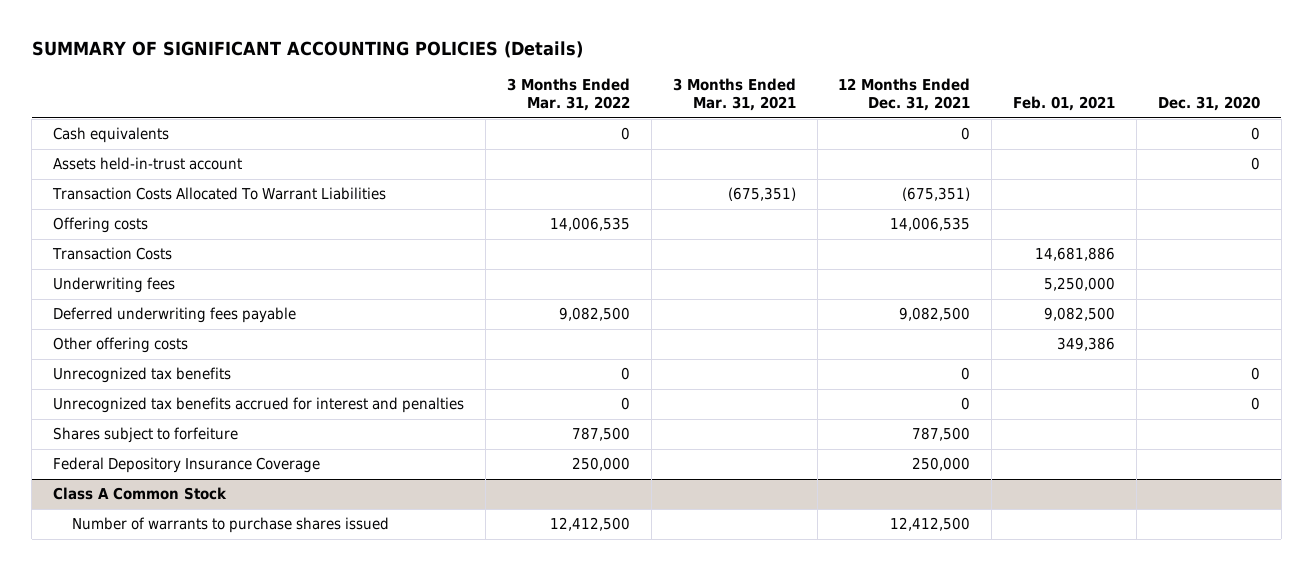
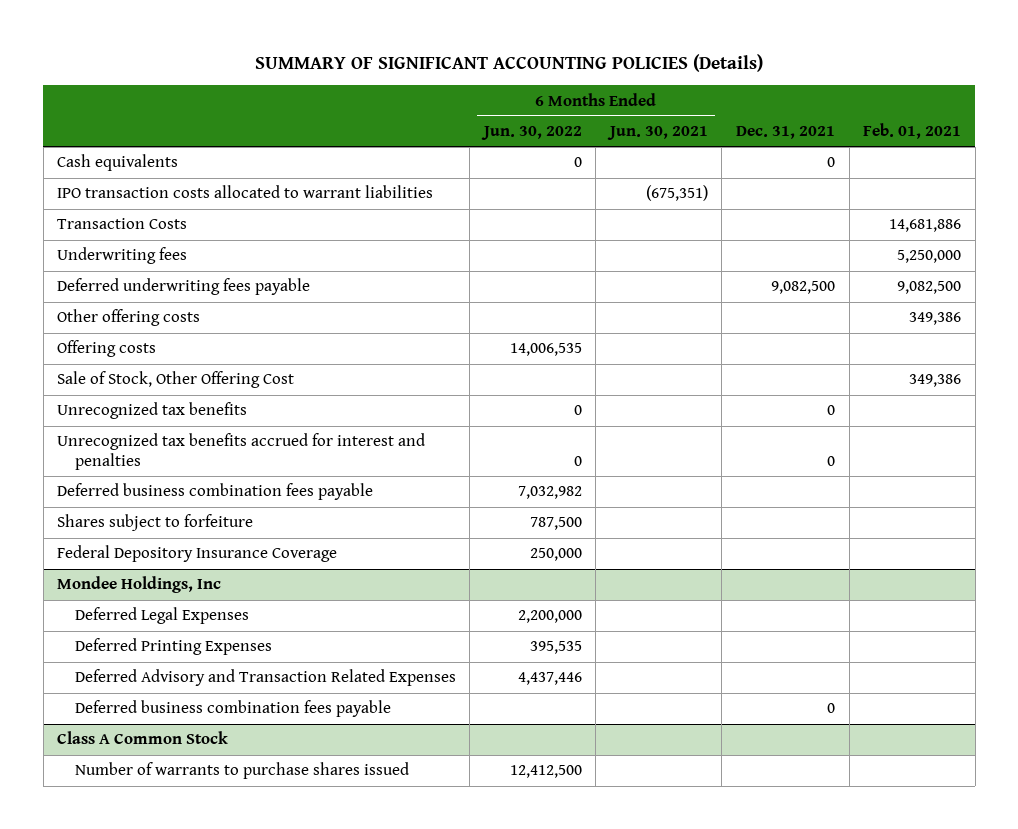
- | 3 Months Ended Mar. 31, 2022 | 3 Months Ended Mar. 31, 2021 | 12 Months Ended Dec. 31, 2021 | Feb. 01, 2021 | Dec. 31, 2020
+ | 6 Months Ended Jun. 30, 2022 | 6 Months Ended Jun. 30, 2021 | Dec. 31, 2021 | Feb. 01, 2021
- Assets held-in-trust account | | | | | 0
- Transaction Costs Allocated To Warrant Liabilities | | (675,351) | (675,351) | |
+ IPO transaction costs allocated to warrant liabilities | | (675,351) | |
moved down: Offering costs | 14,006,535 | | |
+ Sale of Stock, Other Offering Cost | | | | 349,386
+ Deferred business combination fees payable | 7,032,982 | | |
+ Mondee Holdings, Inc
+ Deferred Legal Expenses | 2,200,000 | | |
+ Deferred Printing Expenses | 395,535 | | |
+ Deferred Advisory and Transaction Related Expenses | 4,437,446 | | |
+ Deferred business combination fees payable | | | 0 |

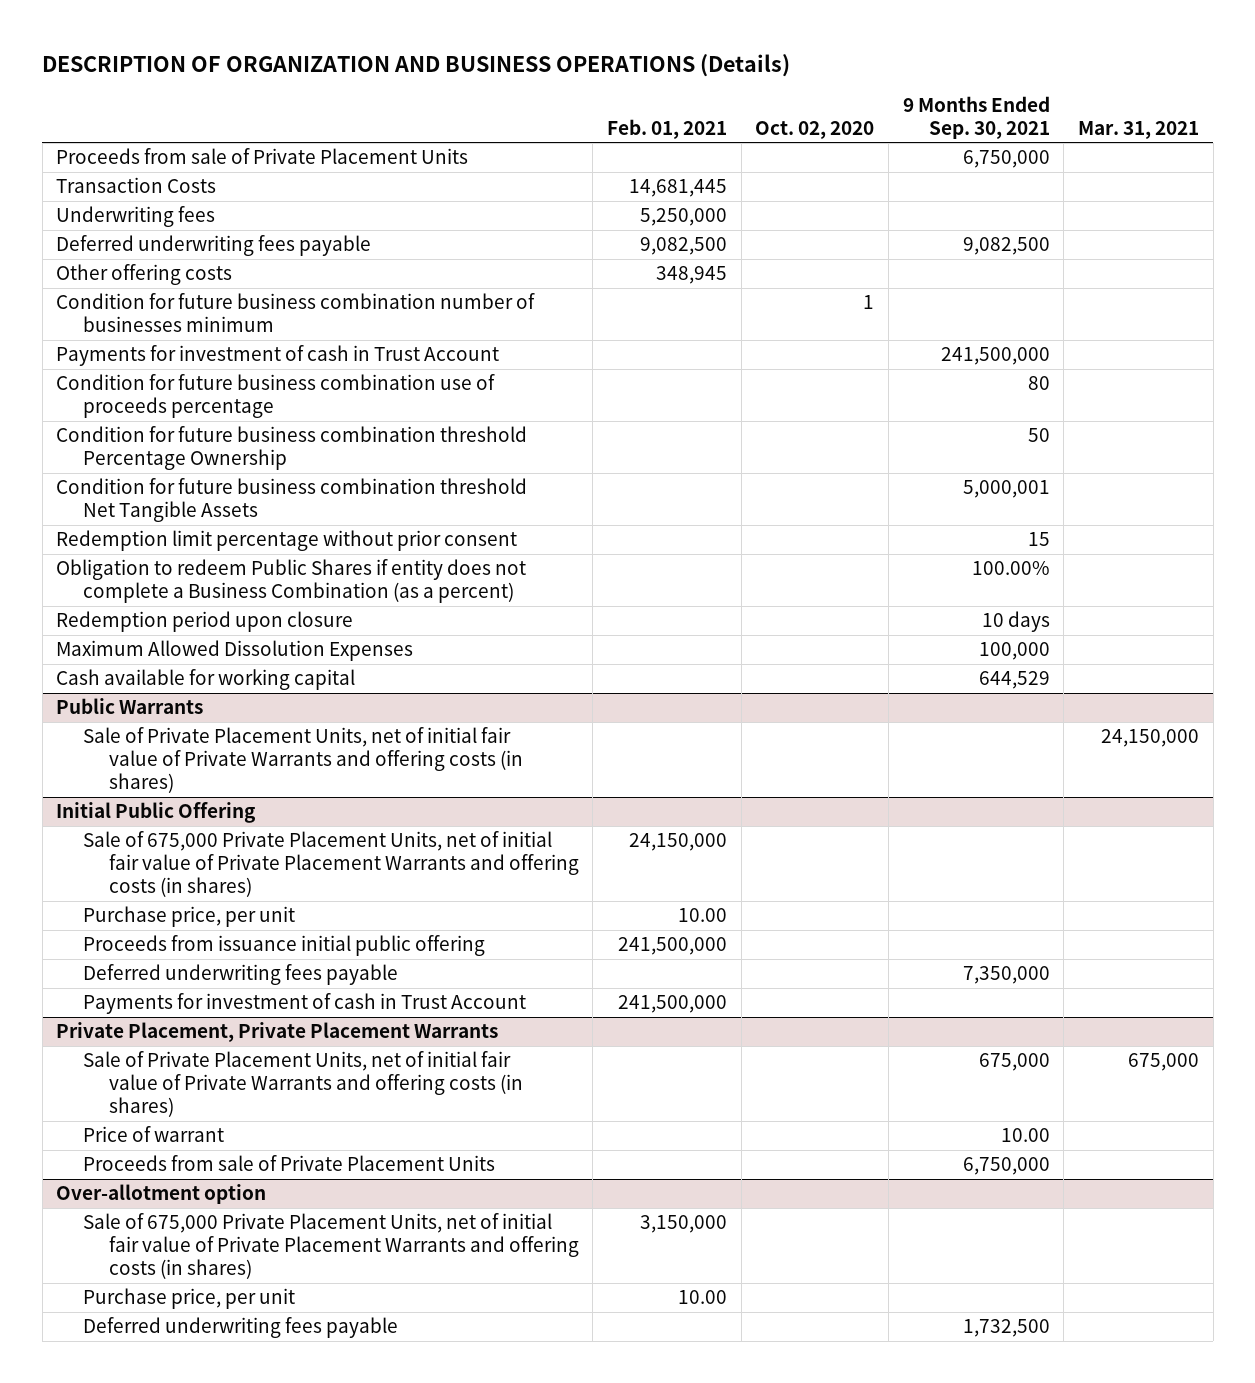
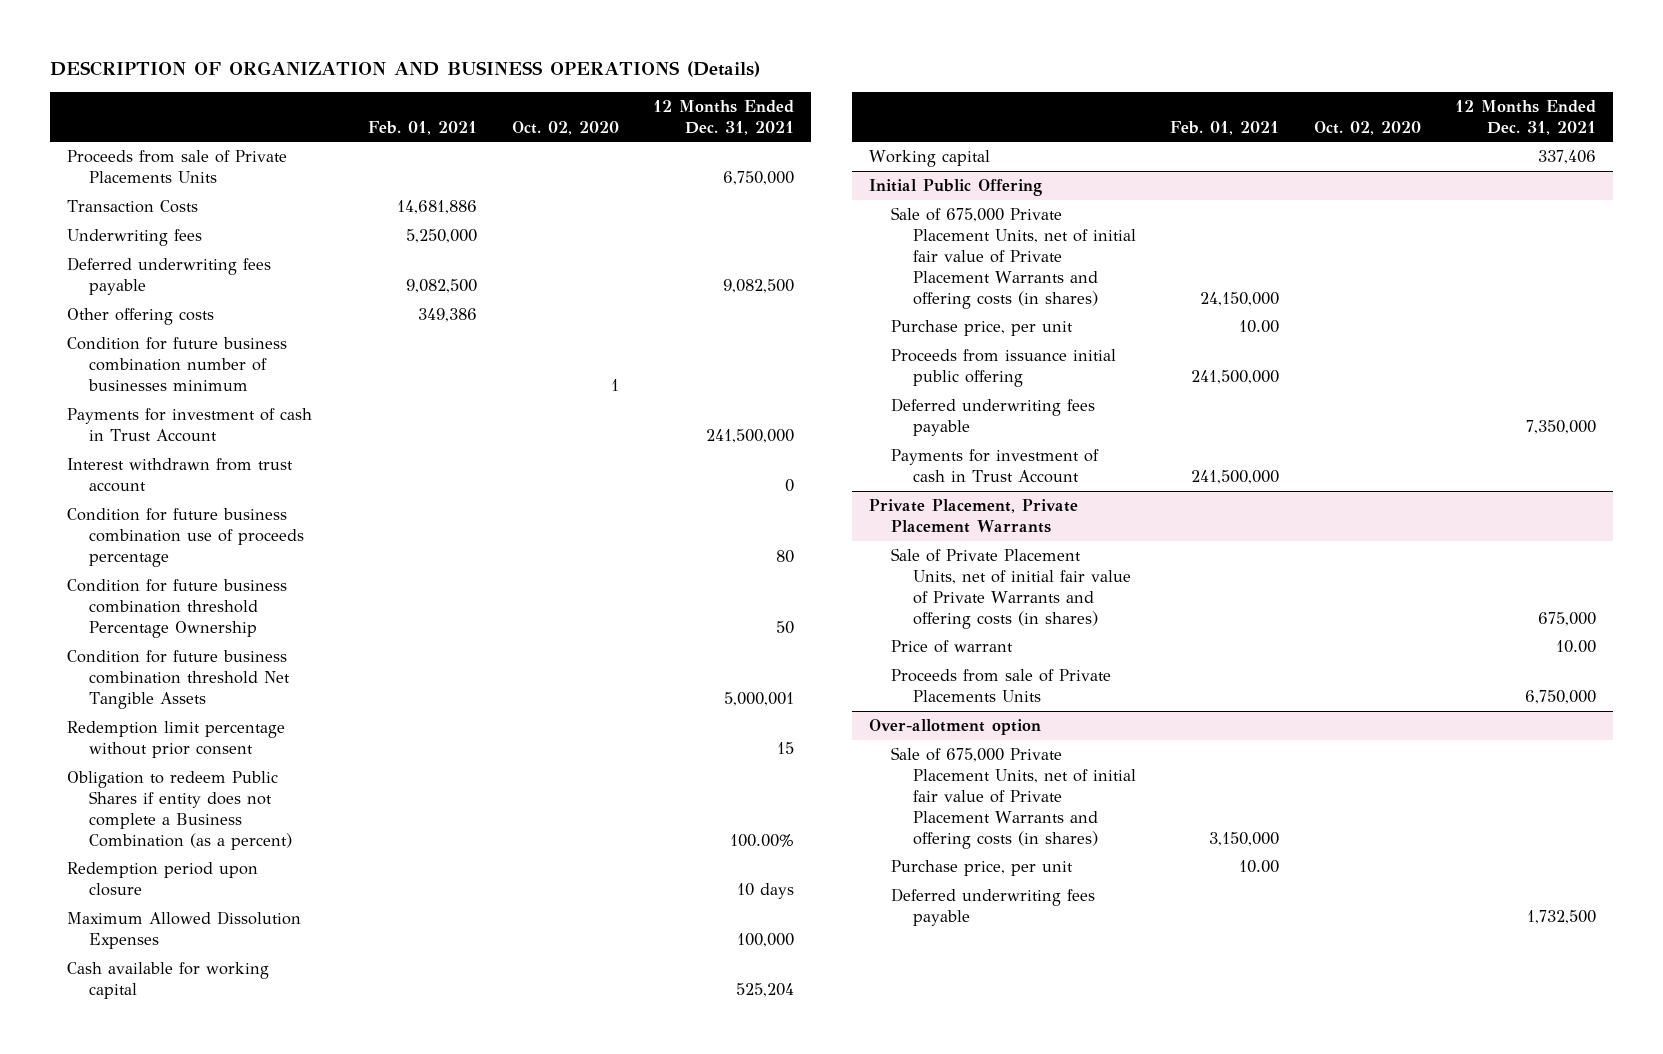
- | Feb. 01, 2021 | Oct. 02, 2020 | 9 Months Ended Sep. 30, 2021 | Mar. 31, 2021
+ | Feb. 01, 2021 | Oct. 02, 2020 | 12 Months Ended Dec. 31, 2021
- Proceeds from sale of Private Placement Units | | | 6,750,000 |
- Transaction Costs | 14,681,445 | | |
+ Proceeds from sale of Private Placements Units | | | 6,750,000
+ Transaction Costs | 14,681,886 | |
- Other offering costs | 348,945 | | |
+ Other offering costs | 349,386 | |
+ Interest withdrawn from trust account | | | 0
- Public Warrants
- Sale of Private Placement Units, net of initial fair value of Private Warrants and offering costs (in shares) | | | | 24,150,000
+ Working capital | | | 337,406
@ Private Placement, Private Placement Warrants
- Proceeds from sale of Private Placement Units | | | 6,750,000 |
+ Proceeds from sale of Private Placements Units | | | 6,750,000

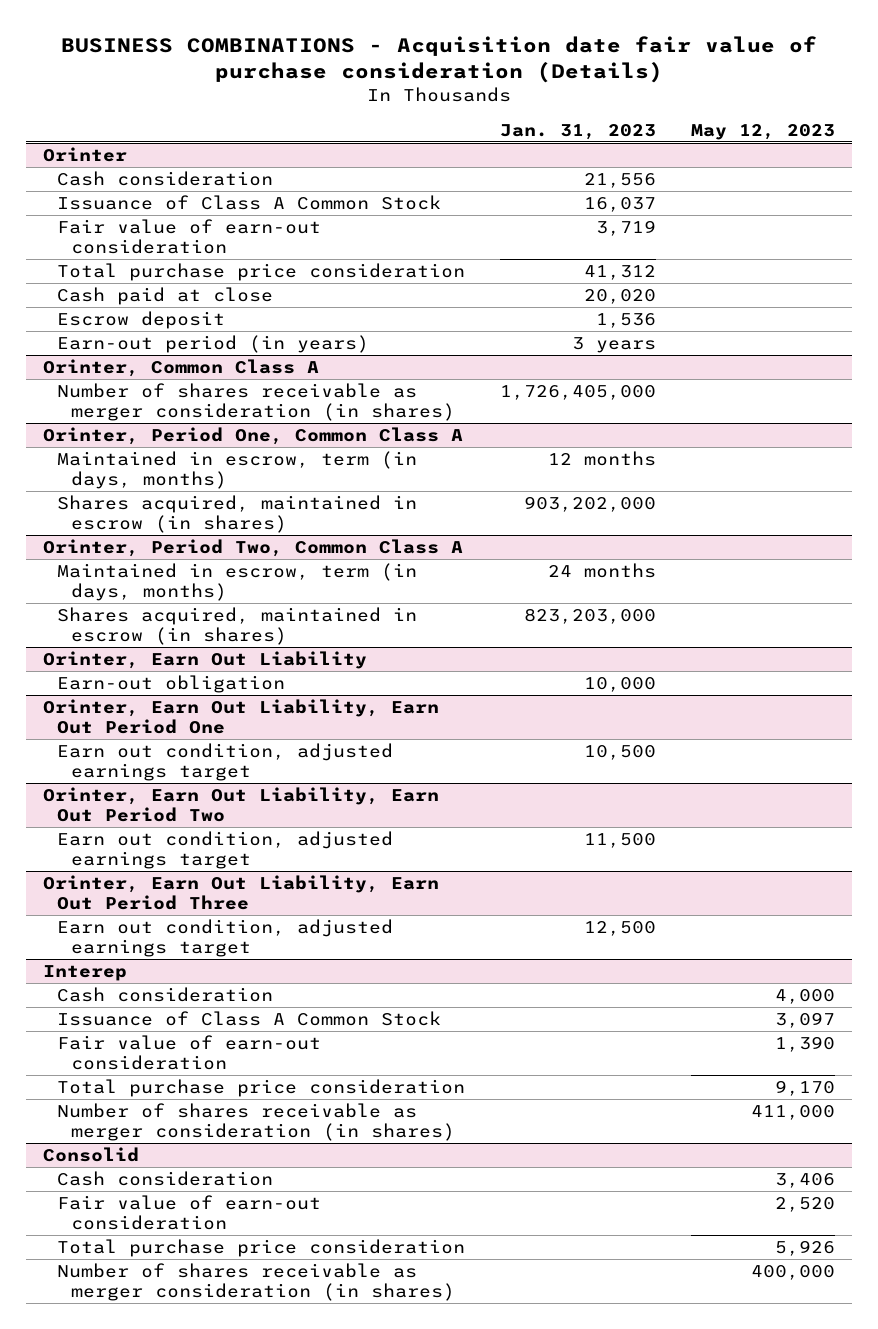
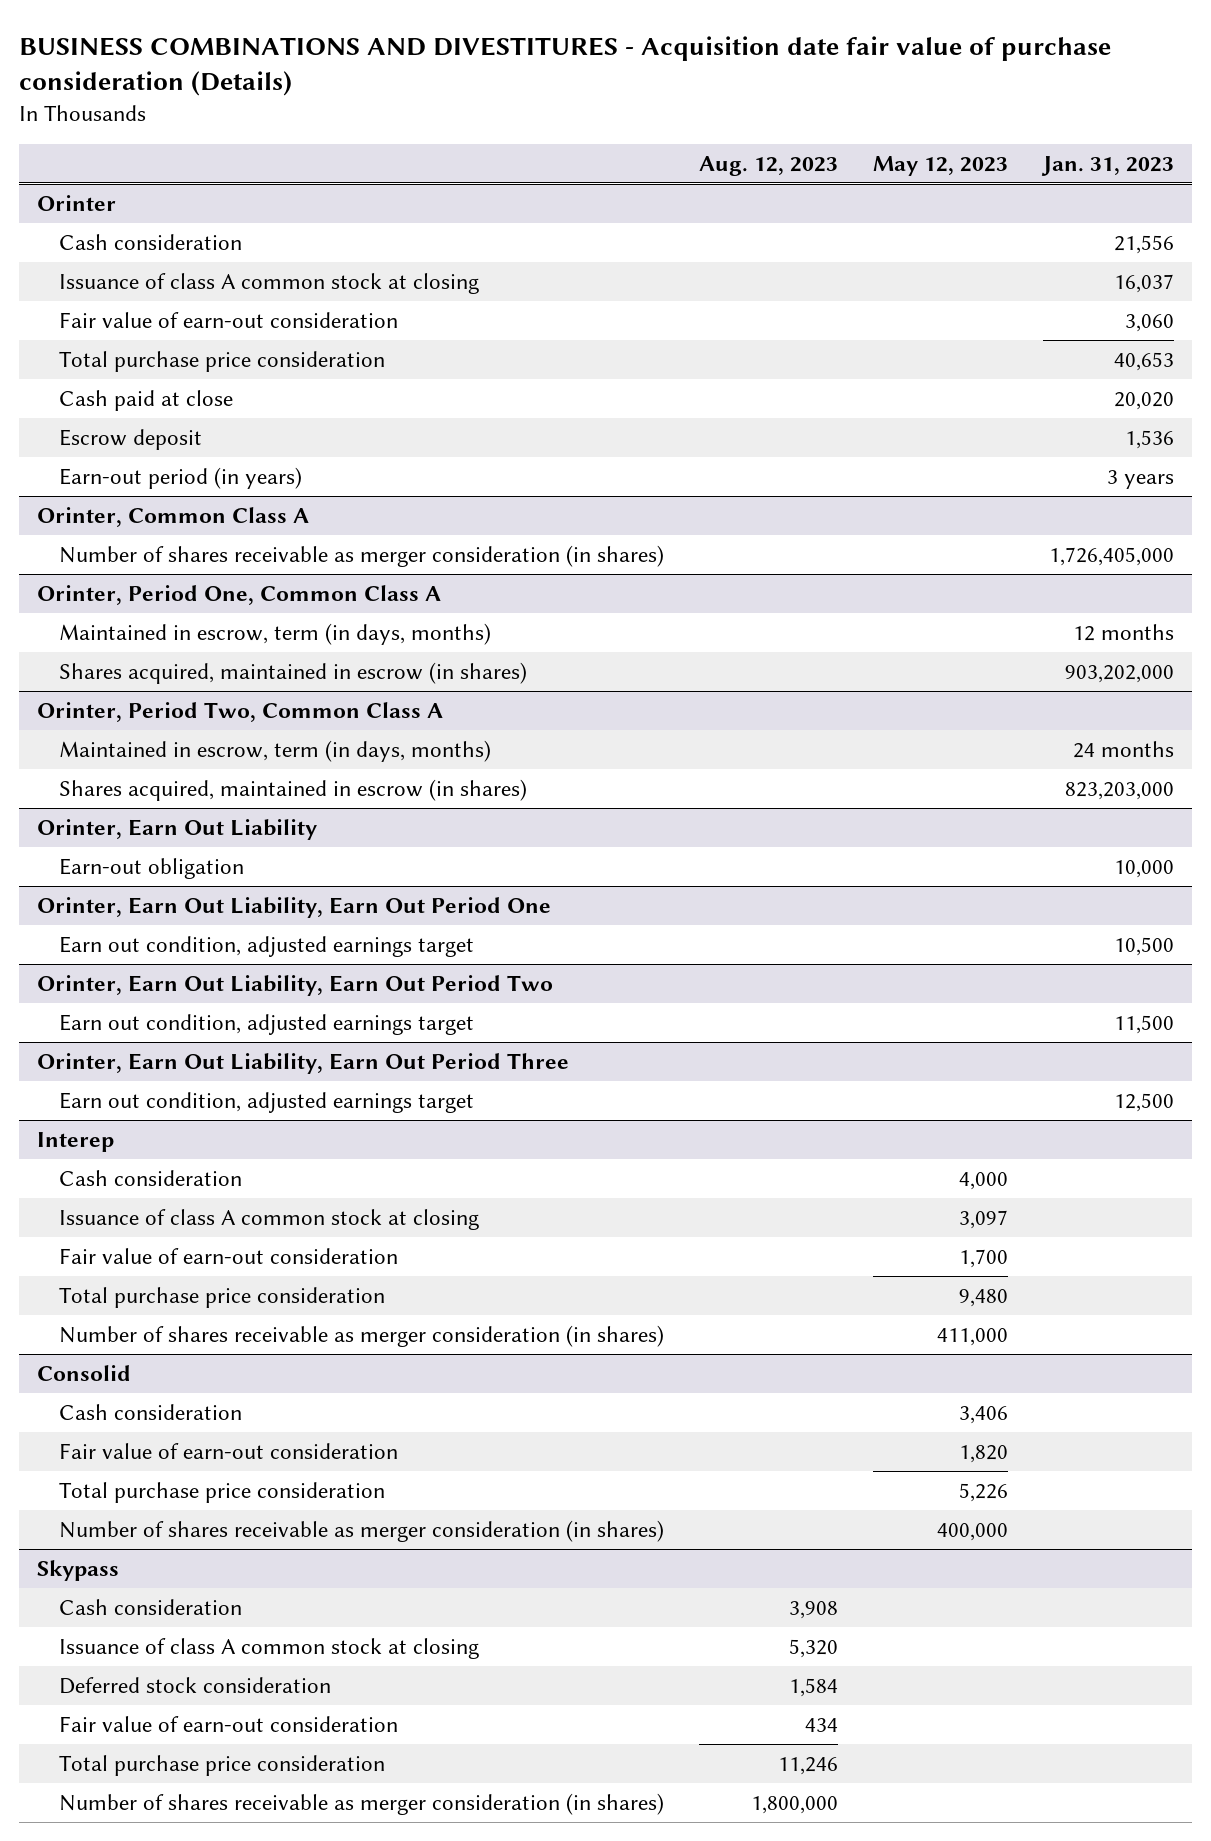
- BUSINESS COMBINATIONS - Acquisition date fair value of purchase consideration (Details)
+ BUSINESS COMBINATIONS AND DIVESTITURES - Acquisition date fair value of purchase consideration (Details)
- | Jan. 31, 2023 | May 12, 2023
+ | Aug. 12, 2023 | May 12, 2023 | Jan. 31, 2023
@ Orinter
- Issuance of Class A Common Stock | 16,037 |
- Fair value of earn-out consideration | 3,719 |
- Total purchase price consideration | 41,312 |
+ Issuance of class A common stock at closing | | | 16,037
+ Fair value of earn-out consideration | | | 3,060
+ Total purchase price consideration | | | 40,653
@ Interep
- Issuance of Class A Common Stock | | 3,097
- Fair value of earn-out consideration | | 1,390
- Total purchase price consideration | | 9,170
+ Issuance of class A common stock at closing | | 3,097 |
+ Fair value of earn-out consideration | | 1,700 |
+ Total purchase price consideration | | 9,480 |
@ Consolid
- Fair value of earn-out consideration | | 2,520
- Total purchase price consideration | | 5,926
+ Fair value of earn-out consideration | | 1,820 |
+ Total purchase price consideration | | 5,226 |
+ Skypass
+ Cash consideration | 3,908 | |
+ Issuance of class A common stock at closing | 5,320 | |
+ Deferred stock consideration | 1,584 | |
+ Fair value of earn-out consideration | 434 | |
+ Total purchase price consideration | 11,246 | |
+ Number of shares receivable as merger consideration (in shares) | 1,800,000 | |

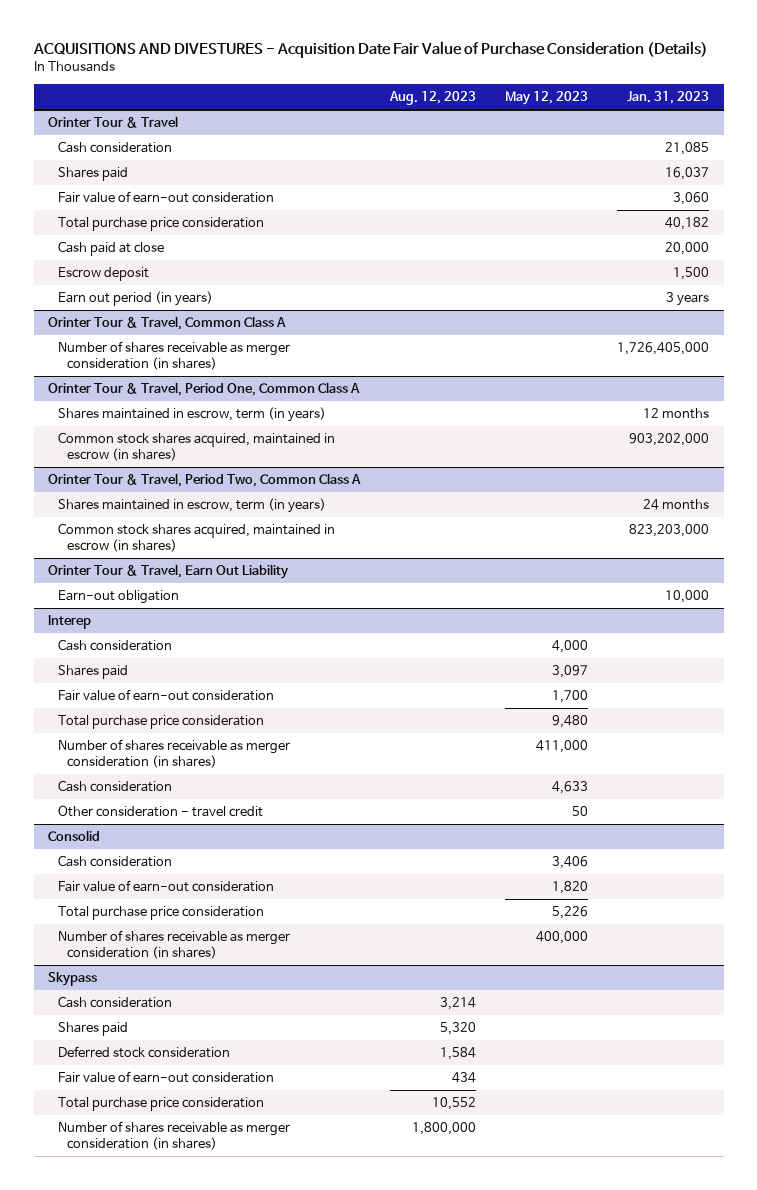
- BUSINESS COMBINATIONS AND DIVESTITURES - Acquisition date fair value of purchase consideration (Details)
+ ACQUISITIONS AND DIVESTURES - Acquisition Date Fair Value of Purchase Consideration (Details)
- Orinter
- Cash consideration | | | 21,556
- Issuance of class A common stock at closing | | | 16,037
+ Orinter Tour & Travel
+ Cash consideration | | | 21,085
+ Shares paid | | | 16,037
- Total purchase price consideration | | | 40,653
- Cash paid at close | | | 20,020
- Escrow deposit | | | 1,536
- Earn-out period (in years) | | | 3 years
- Orinter, Common Class A
+ Total purchase price consideration | | | 40,182
+ Cash paid at close | | | 20,000
+ Escrow deposit | | | 1,500
+ Earn out period (in years) | | | 3 years
+ Orinter Tour & Travel, Common Class A
- Orinter, Period One, Common Class A
- Maintained in escrow, term (in days, months) | | | 12 months
- Shares acquired, maintained in escrow (in shares) | | | 903,202,000
- Orinter, Period Two, Common Class A
- Maintained in escrow, term (in days, months) | | | 24 months
- Shares acquired, maintained in escrow (in shares) | | | 823,203,000
- Orinter, Earn Out Liability
+ Orinter Tour & Travel, Period One, Common Class A
+ Shares maintained in escrow, term (in years) | | | 12 months
+ Common stock shares acquired, maintained in escrow (in shares) | | | 903,202,000
+ Orinter Tour & Travel, Period Two, Common Class A
+ Shares maintained in escrow, term (in years) | | | 24 months
+ Common stock shares acquired, maintained in escrow (in shares) | | | 823,203,000
+ Orinter Tour & Travel, Earn Out Liability
- Orinter, Earn Out Liability, Earn Out Period One
- Earn out condition, adjusted earnings target | | | 10,500
- Orinter, Earn Out Liability, Earn Out Period Two
- Earn out condition, adjusted earnings target | | | 11,500
- Orinter, Earn Out Liability, Earn Out Period Three
- Earn out condition, adjusted earnings target | | | 12,500
@ Interep
- Issuance of class A common stock at closing | | 3,097 |
+ Shares paid | | 3,097 |
+ Cash consideration | | 4,633 |
+ Other consideration - travel credit | | 50 |
@ Skypass
- Cash consideration | 3,908 | |
- Issuance of class A common stock at closing | 5,320 | |
+ Cash consideration | 3,214 | |
+ Shares paid | 5,320 | |
- Total purchase price consideration | 11,246 | |
+ Total purchase price consideration | 10,552 | |

